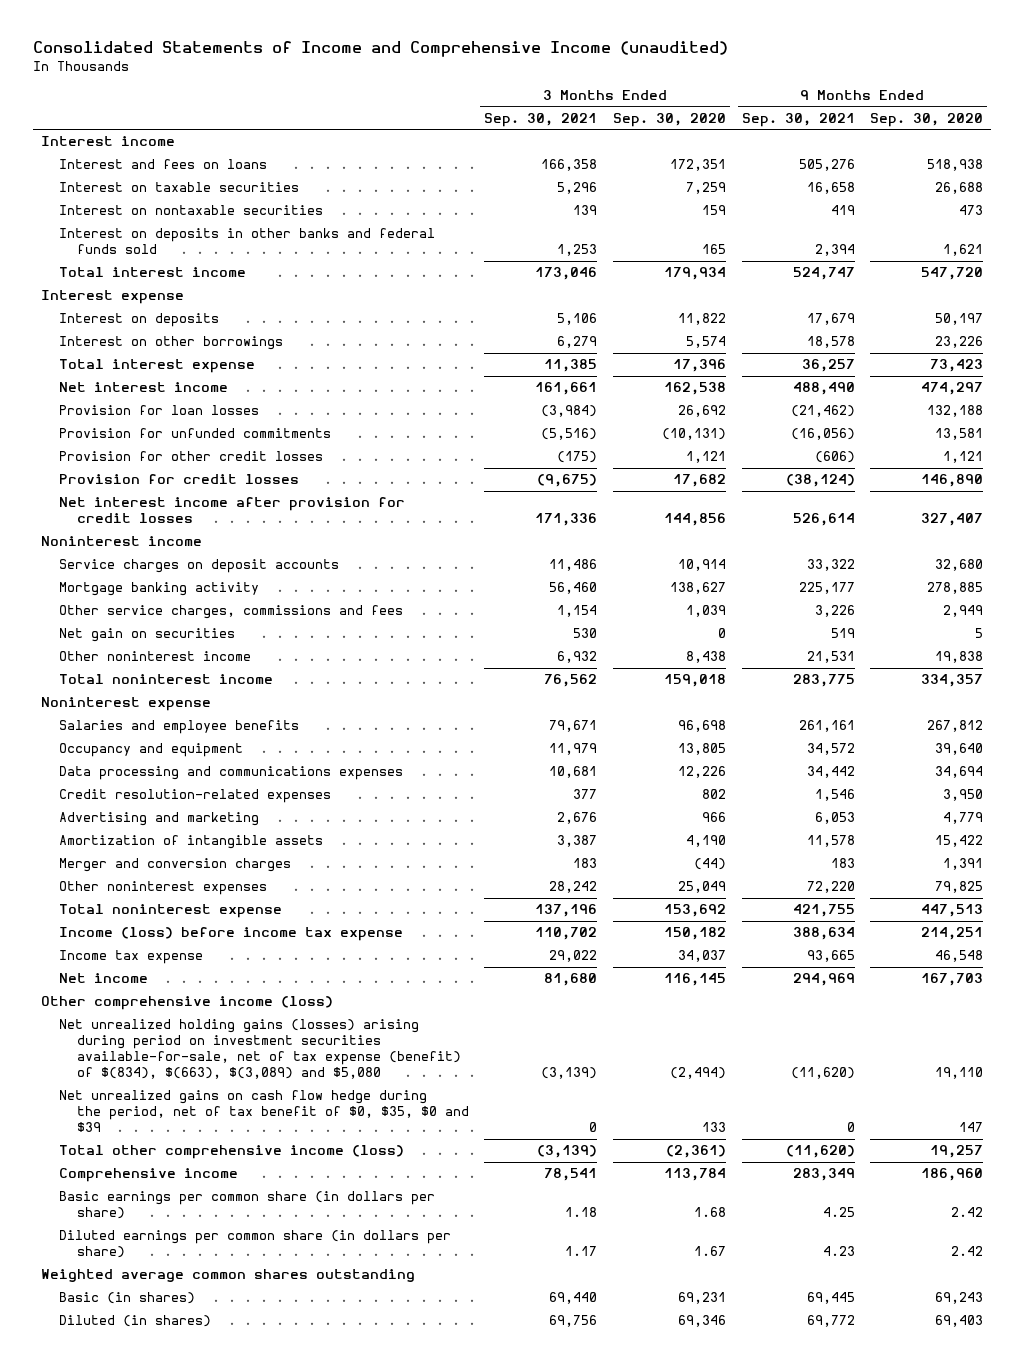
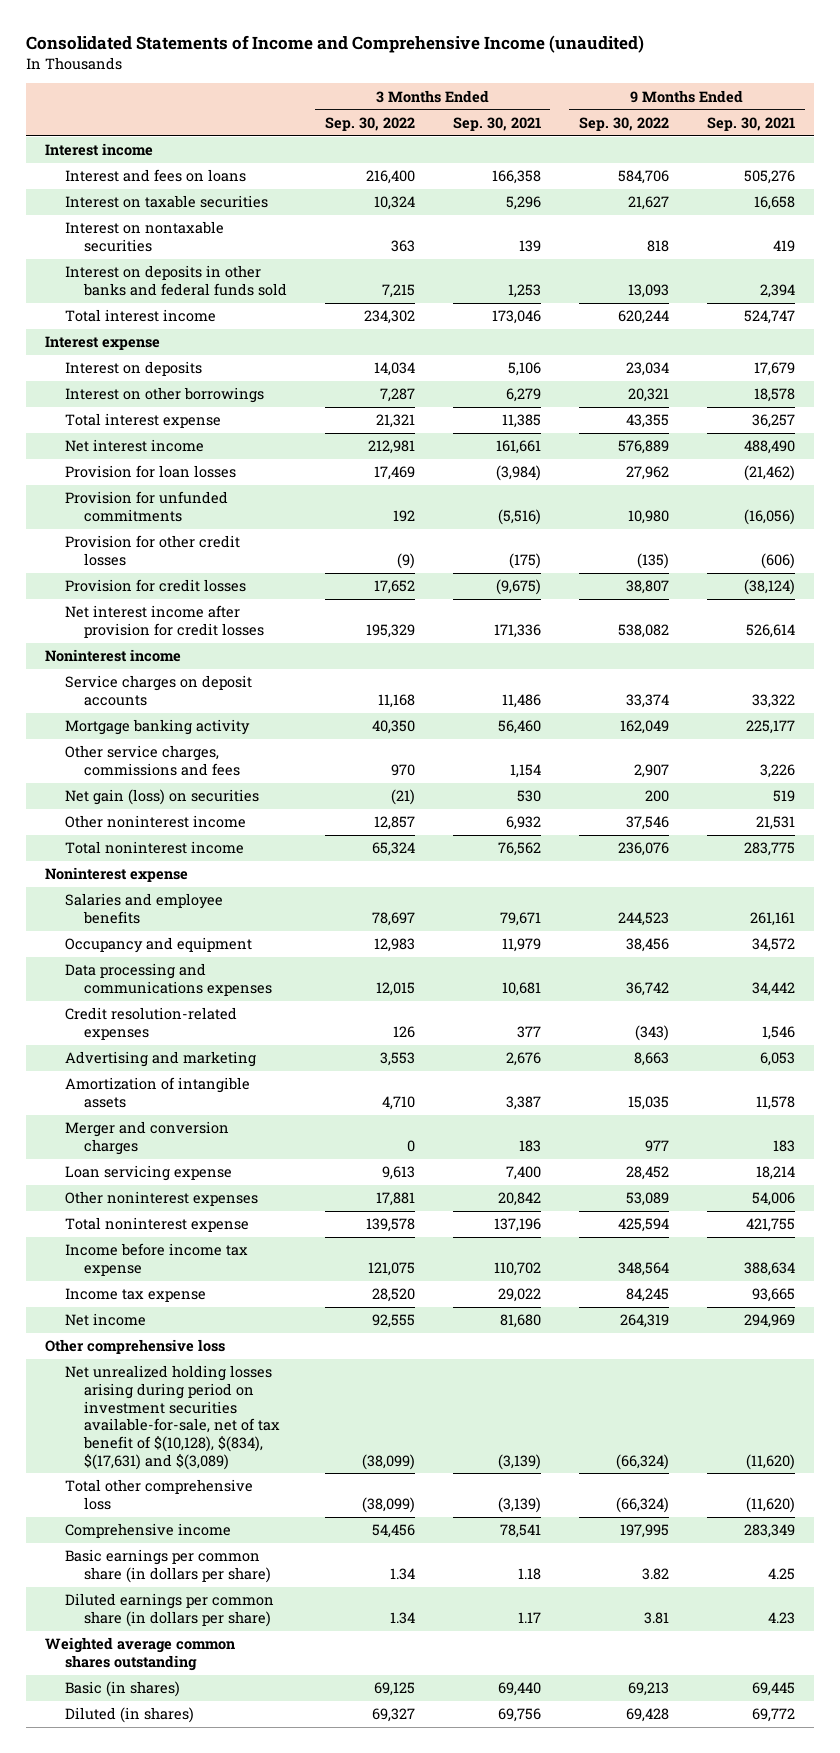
- | 3 Months Ended Sep. 30, 2021 | 3 Months Ended Sep. 30, 2020 | 9 Months Ended Sep. 30, 2021 | 9 Months Ended Sep. 30, 2020
+ | 3 Months Ended Sep. 30, 2022 | 3 Months Ended Sep. 30, 2021 | 9 Months Ended Sep. 30, 2022 | 9 Months Ended Sep. 30, 2021
- Net gain on securities | 530 | 0 | 519 | 5
+ Net gain (loss) on securities | (21) | 530 | 200 | 519
- Other noninterest expenses | 28,242 | 25,049 | 72,220 | 79,825
+ Loan servicing expense | 9,613 | 7,400 | 28,452 | 18,214
+ Other noninterest expenses | 17,881 | 20,842 | 53,089 | 54,006
- Income (loss) before income tax expense | 110,702 | 150,182 | 388,634 | 214,251
+ Income before income tax expense | 121,075 | 110,702 | 348,564 | 388,634
- Other comprehensive income (loss)
- Net unrealized holding gains (losses) arising during period on investment securities available-for-sale, net of tax expense (benefit) of $(834), $(663), $(3,089) and $5,080 | (3,139) | (2,494) | (11,620) | 19,110
- Net unrealized gains on cash flow hedge during the period, net of tax benefit of $0, $35, $0 and $39 | 0 | 133 | 0 | 147
- Total other comprehensive income (loss) | (3,139) | (2,361) | (11,620) | 19,257
+ Other comprehensive loss
+ Net unrealized holding losses arising during period on investment securities available-for-sale, net of tax benefit of $(10,128), $(834), $(17,631) and $(3,089) | (38,099) | (3,139) | (66,324) | (11,620)
+ Total other comprehensive loss | (38,099) | (3,139) | (66,324) | (11,620)

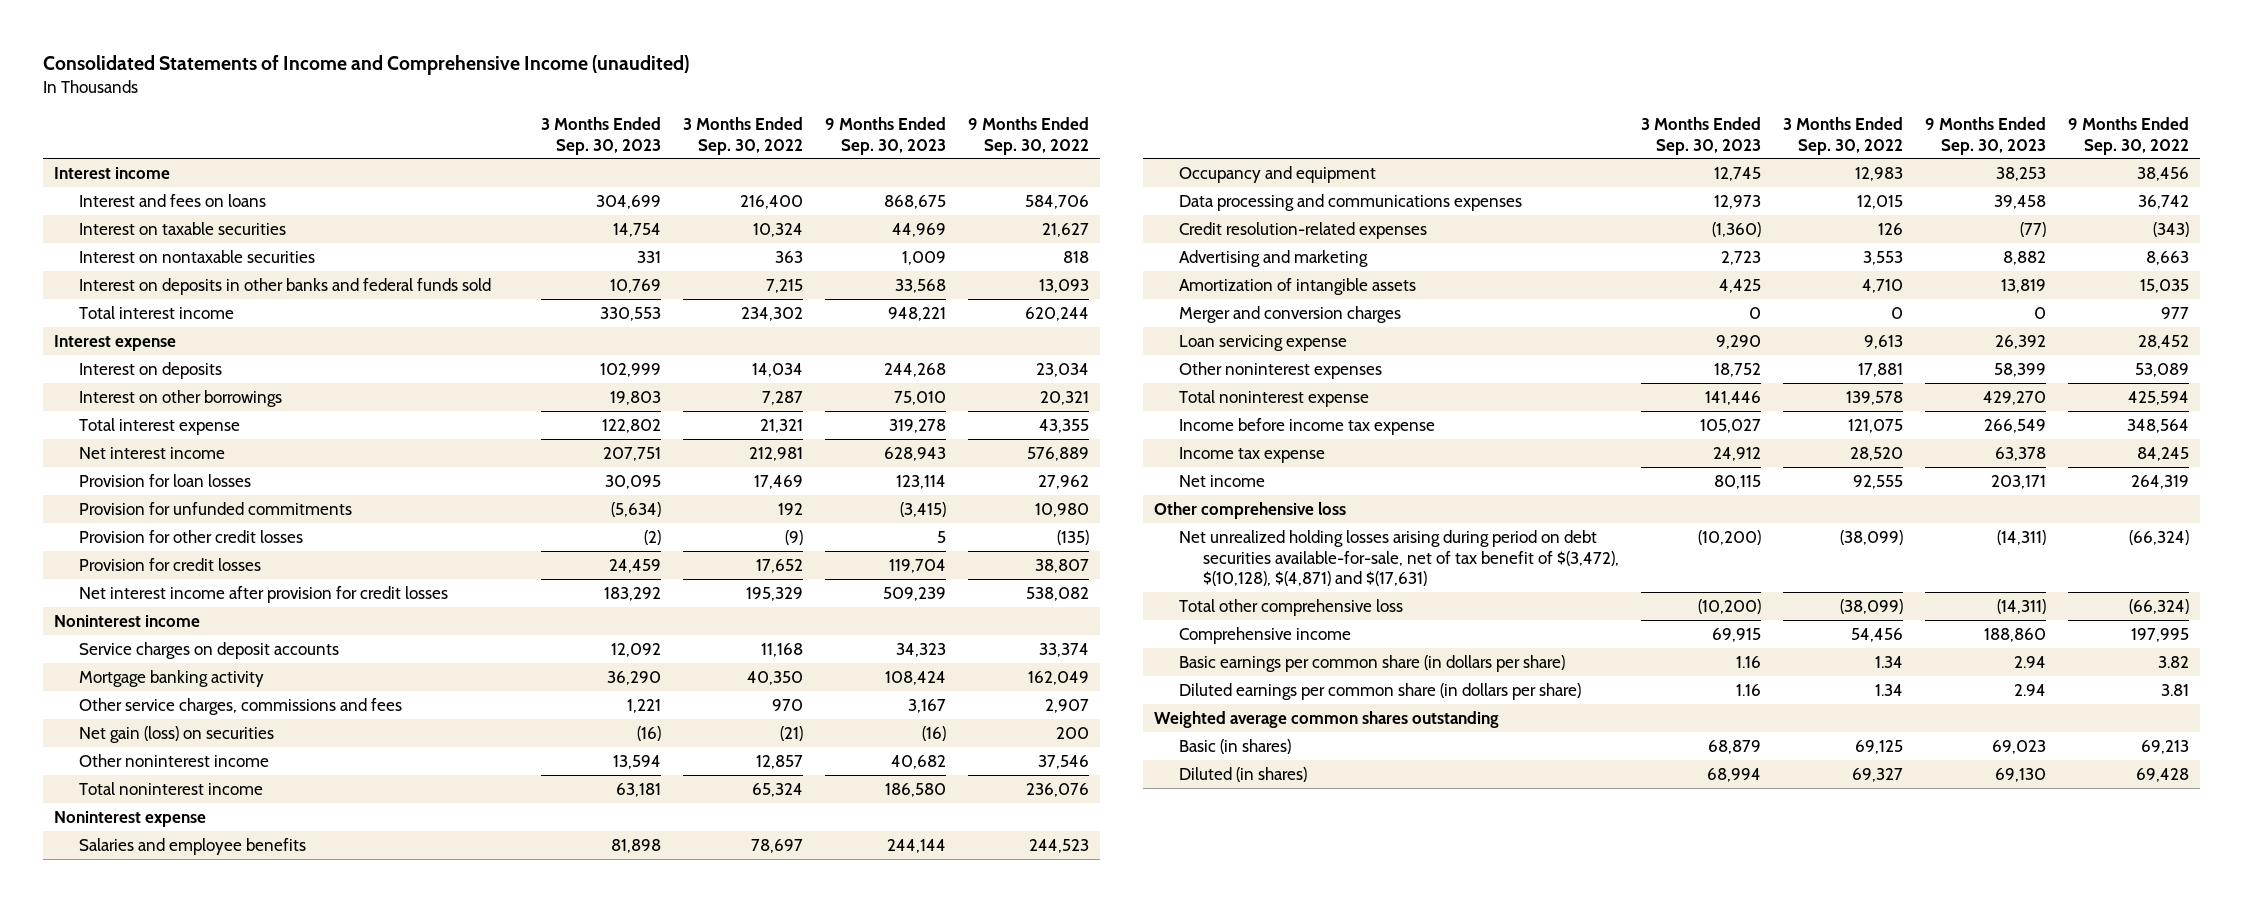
- | 3 Months Ended Sep. 30, 2022 | 3 Months Ended Sep. 30, 2021 | 9 Months Ended Sep. 30, 2022 | 9 Months Ended Sep. 30, 2021
+ | 3 Months Ended Sep. 30, 2023 | 3 Months Ended Sep. 30, 2022 | 9 Months Ended Sep. 30, 2023 | 9 Months Ended Sep. 30, 2022
- Net unrealized holding losses arising during period on investment securities available-for-sale, net of tax benefit of $(10,128), $(834), $(17,631) and $(3,089) | (38,099) | (3,139) | (66,324) | (11,620)
+ Net unrealized holding losses arising during period on debt securities available-for-sale, net of tax benefit of $(3,472), $(10,128), $(4,871) and $(17,631) | (10,200) | (38,099) | (14,311) | (66,324)

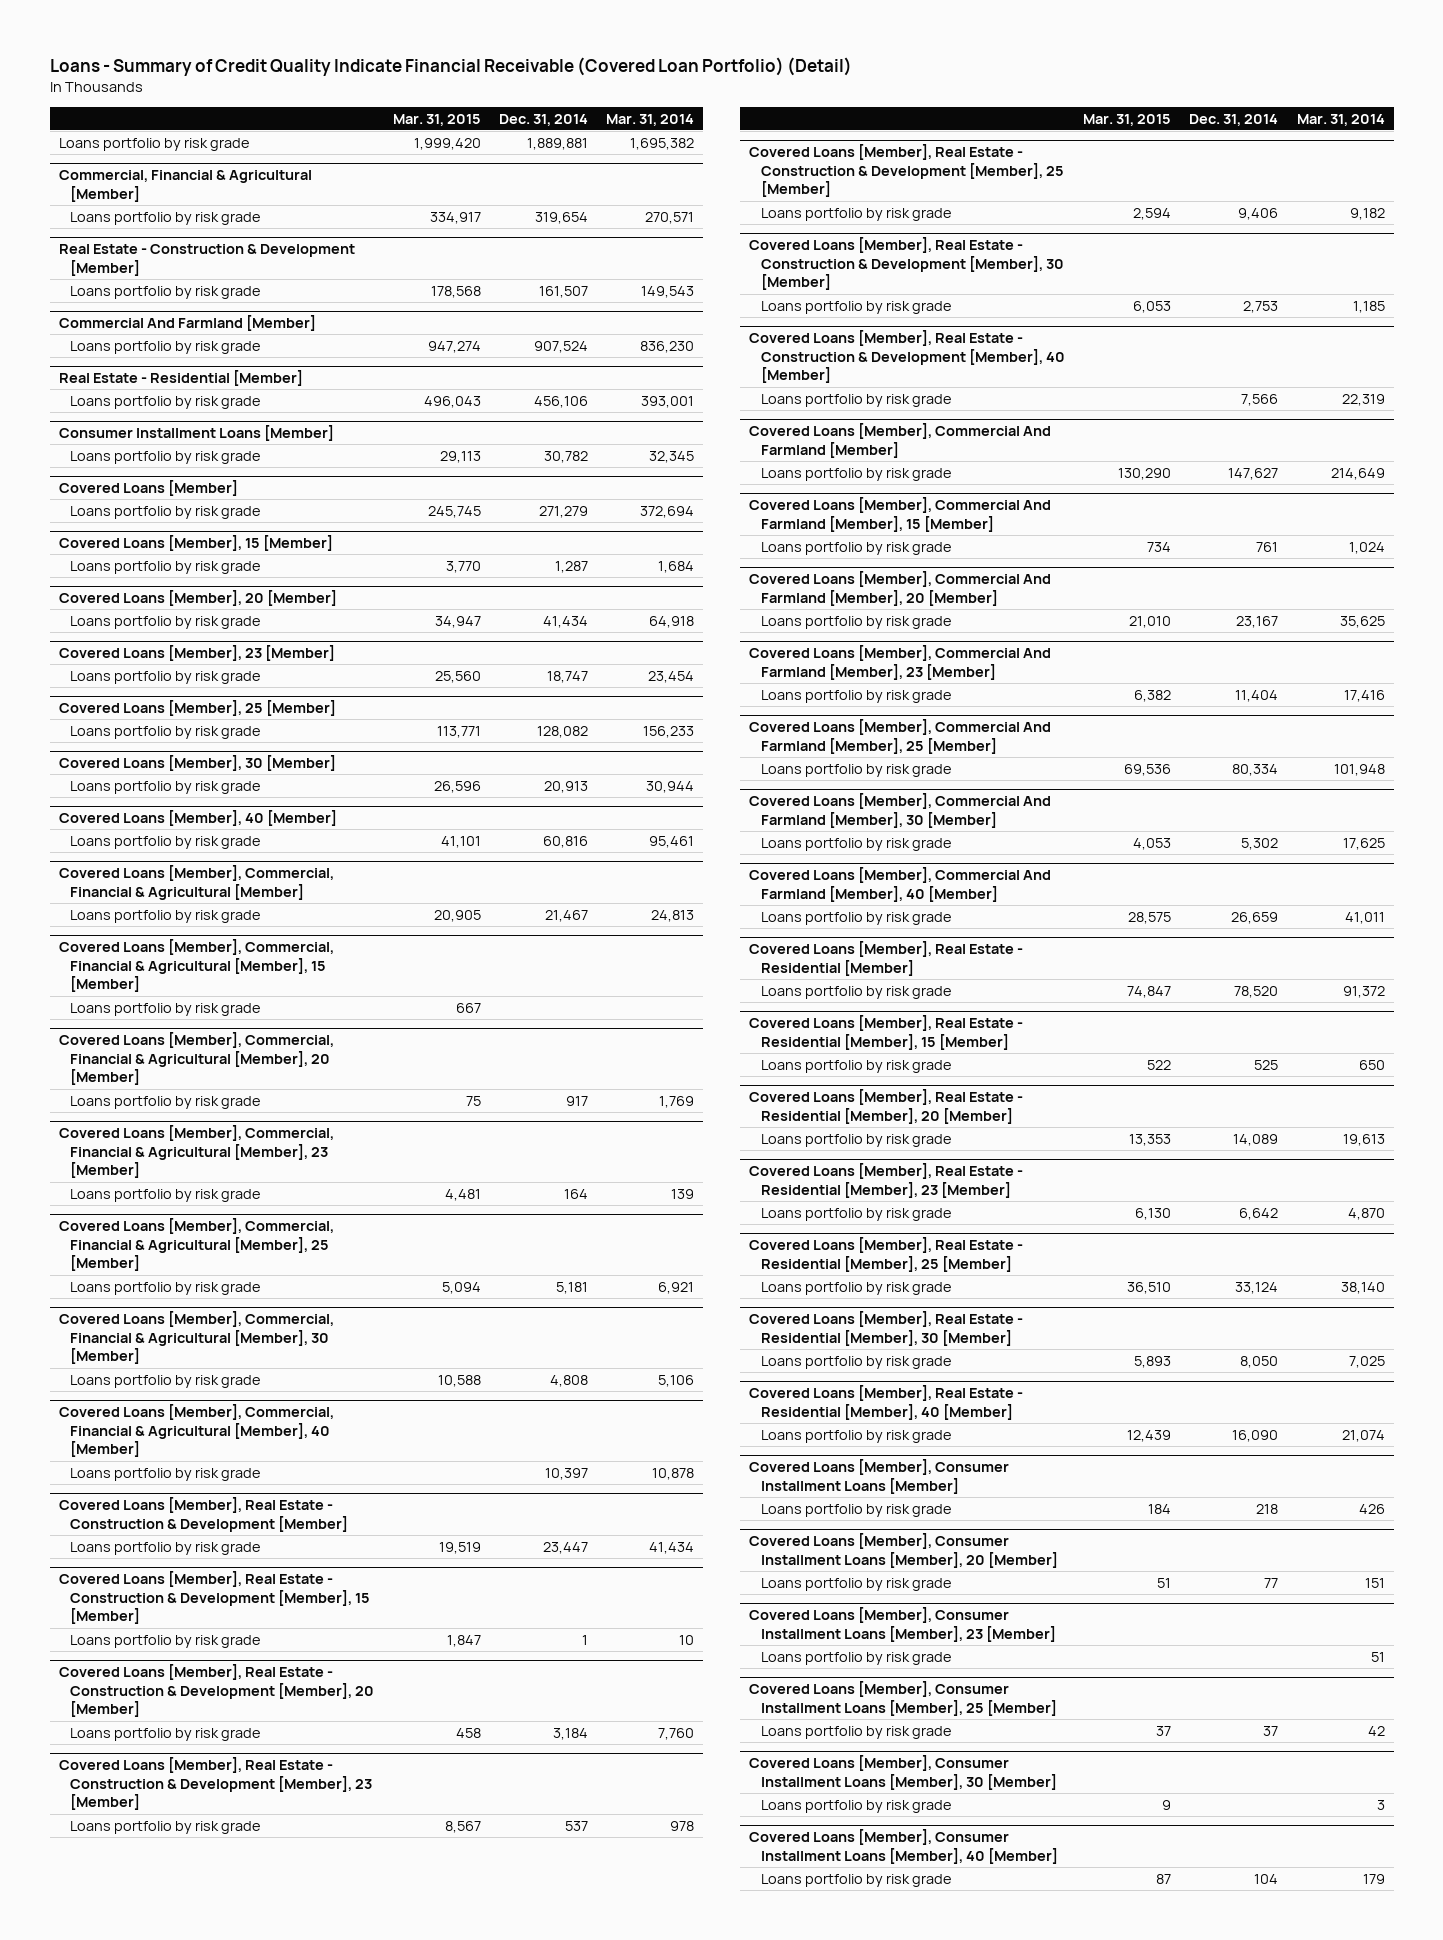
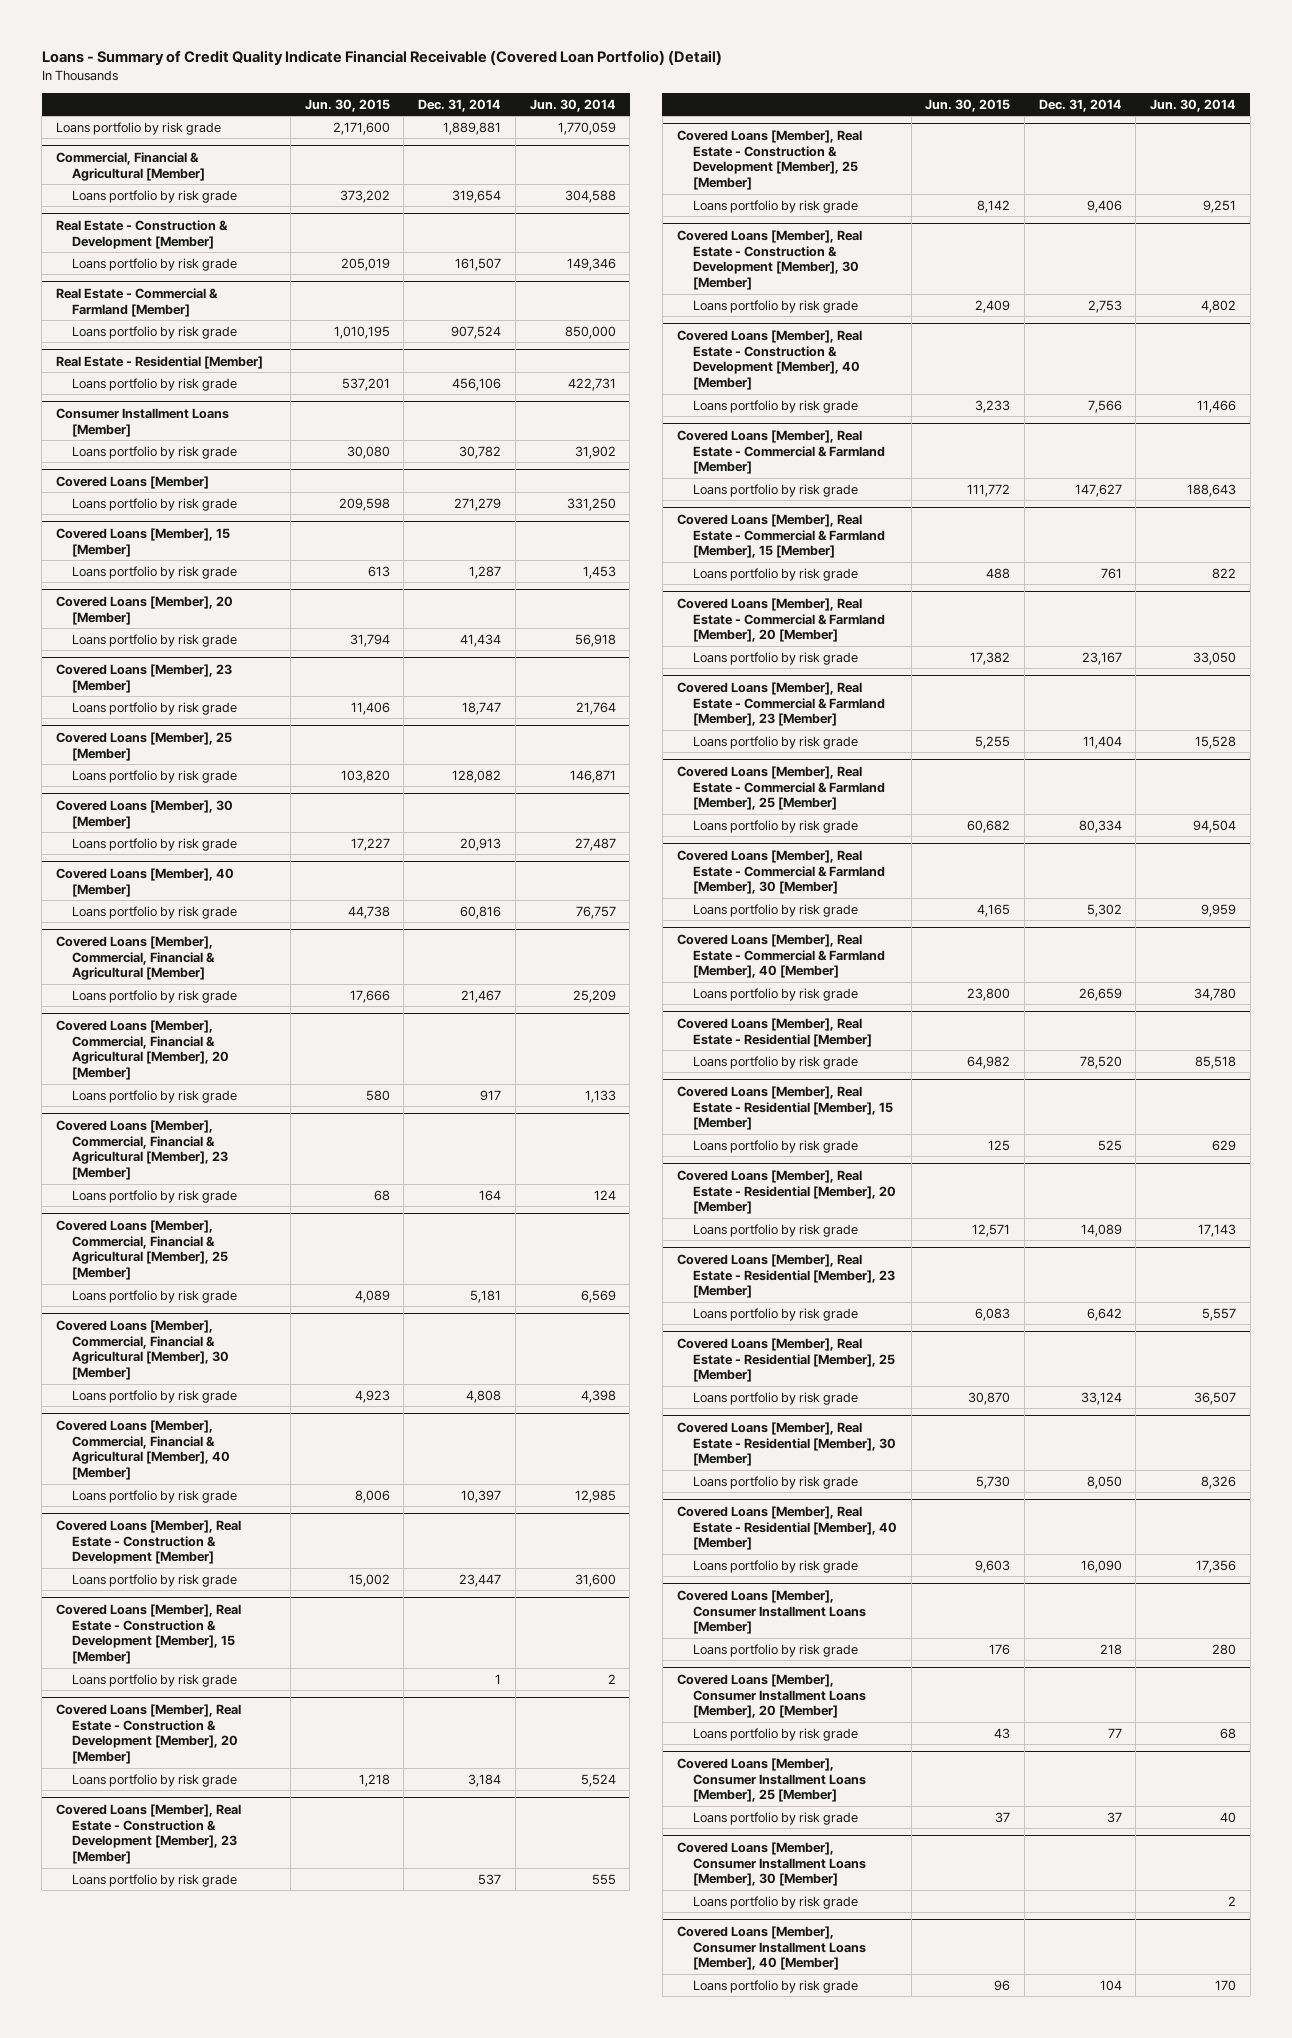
- | Mar. 31, 2015 | Dec. 31, 2014 | Mar. 31, 2014
+ | Jun. 30, 2015 | Dec. 31, 2014 | Jun. 30, 2014
- Commercial And Farmland [Member]
+ Real Estate - Commercial & Farmland [Member]
- Covered Loans [Member], Commercial, Financial & Agricultural [Member], 15 [Member]
- Loans portfolio by risk grade | 667 | |
- Covered Loans [Member], Commercial And Farmland [Member]
+ Covered Loans [Member], Real Estate - Commercial & Farmland [Member]
- Covered Loans [Member], Commercial And Farmland [Member], 15 [Member]
+ Covered Loans [Member], Real Estate - Commercial & Farmland [Member], 15 [Member]
- Covered Loans [Member], Commercial And Farmland [Member], 20 [Member]
+ Covered Loans [Member], Real Estate - Commercial & Farmland [Member], 20 [Member]
- Covered Loans [Member], Commercial And Farmland [Member], 23 [Member]
+ Covered Loans [Member], Real Estate - Commercial & Farmland [Member], 23 [Member]
- Covered Loans [Member], Commercial And Farmland [Member], 25 [Member]
+ Covered Loans [Member], Real Estate - Commercial & Farmland [Member], 25 [Member]
- Covered Loans [Member], Commercial And Farmland [Member], 30 [Member]
+ Covered Loans [Member], Real Estate - Commercial & Farmland [Member], 30 [Member]
- Covered Loans [Member], Commercial And Farmland [Member], 40 [Member]
+ Covered Loans [Member], Real Estate - Commercial & Farmland [Member], 40 [Member]
- Covered Loans [Member], Consumer Installment Loans [Member], 23 [Member]
- Loans portfolio by risk grade | | | 51

